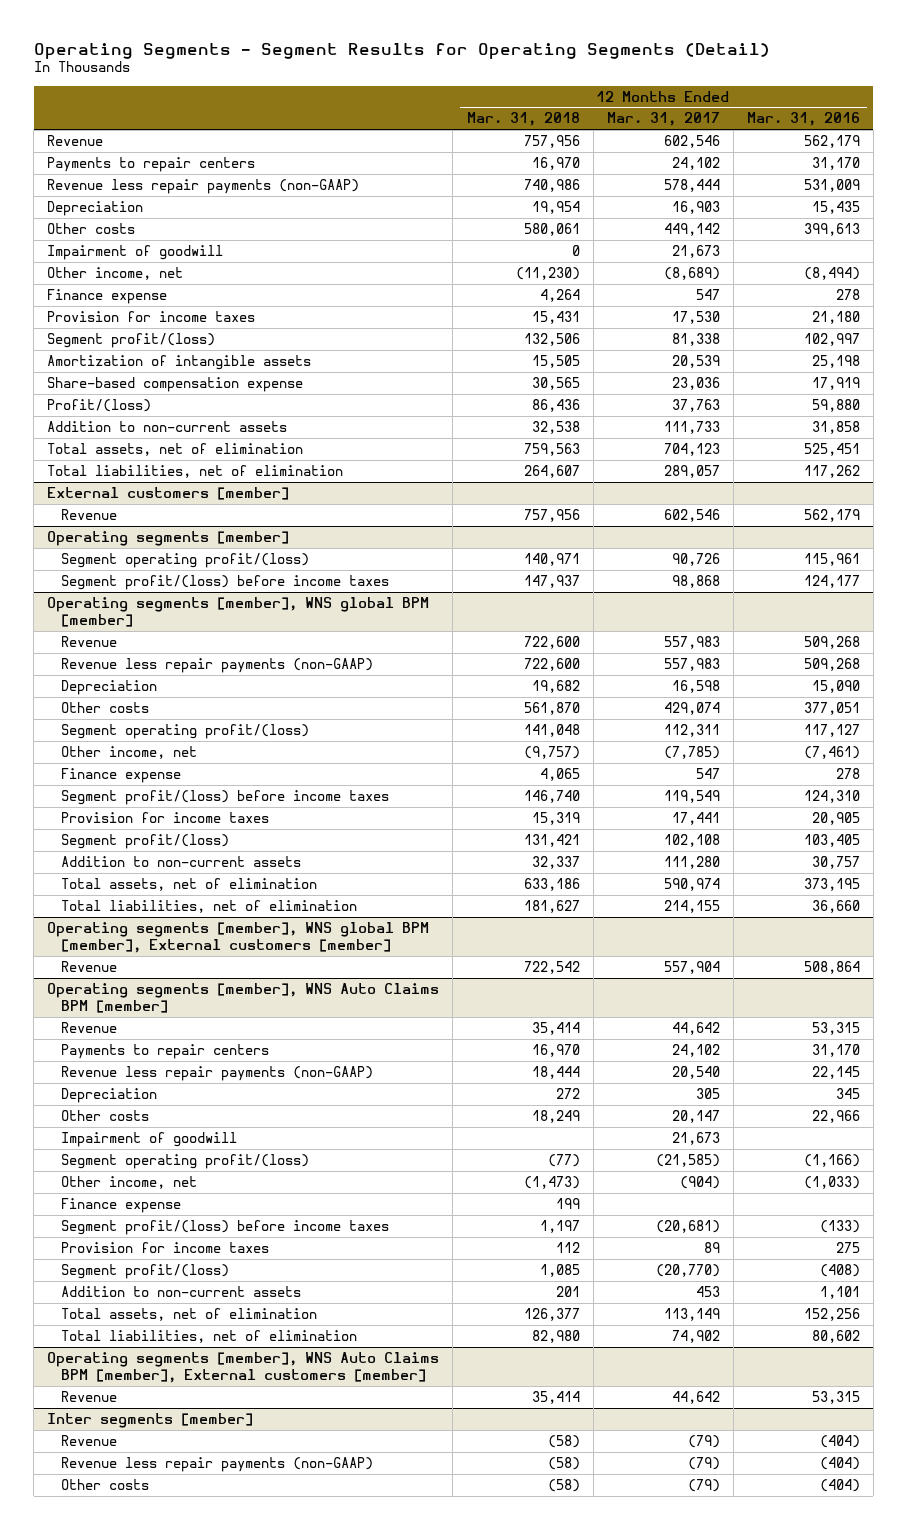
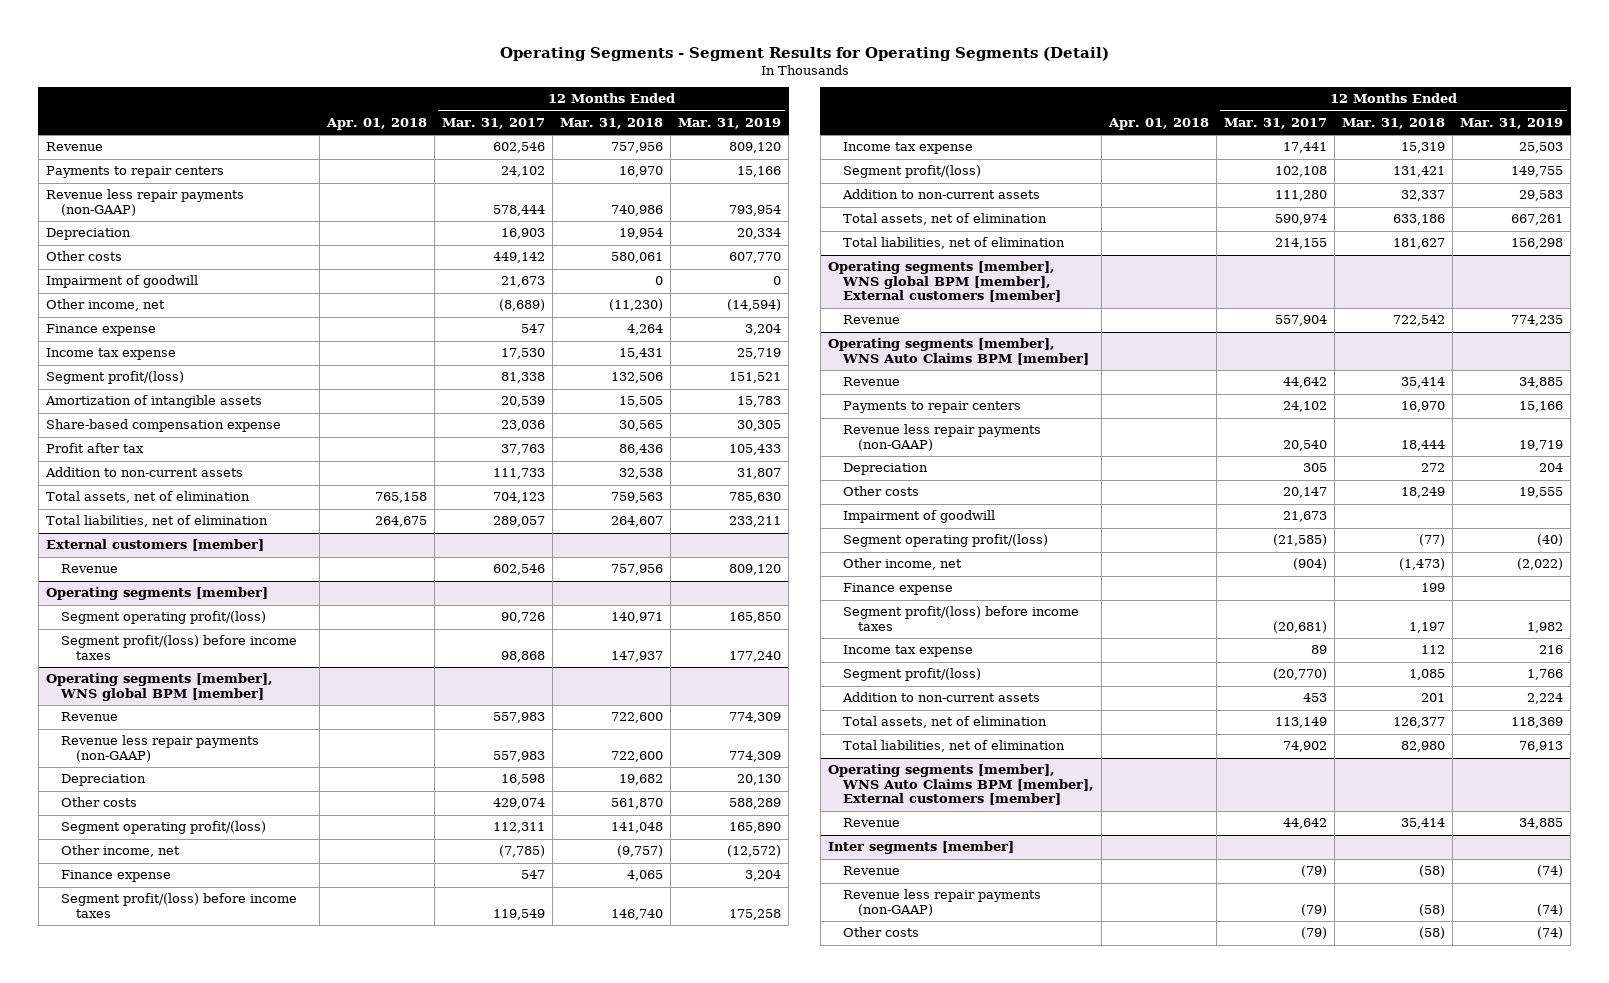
- | 12 Months Ended Mar. 31, 2018 | 12 Months Ended Mar. 31, 2017 | 12 Months Ended Mar. 31, 2016
+ | Apr. 01, 2018 | 12 Months Ended Mar. 31, 2017 | 12 Months Ended Mar. 31, 2018 | 12 Months Ended Mar. 31, 2019
- Provision for income taxes | 15,431 | 17,530 | 21,180
+ Income tax expense | | 17,530 | 15,431 | 25,719
- Profit/(loss) | 86,436 | 37,763 | 59,880
+ Profit after tax | | 37,763 | 86,436 | 105,433
@ Operating segments [member], WNS global BPM [member]
- Provision for income taxes | 15,319 | 17,441 | 20,905
+ Income tax expense | | 17,441 | 15,319 | 25,503
@ Operating segments [member], WNS Auto Claims BPM [member]
- Provision for income taxes | 112 | 89 | 275
+ Income tax expense | | 89 | 112 | 216

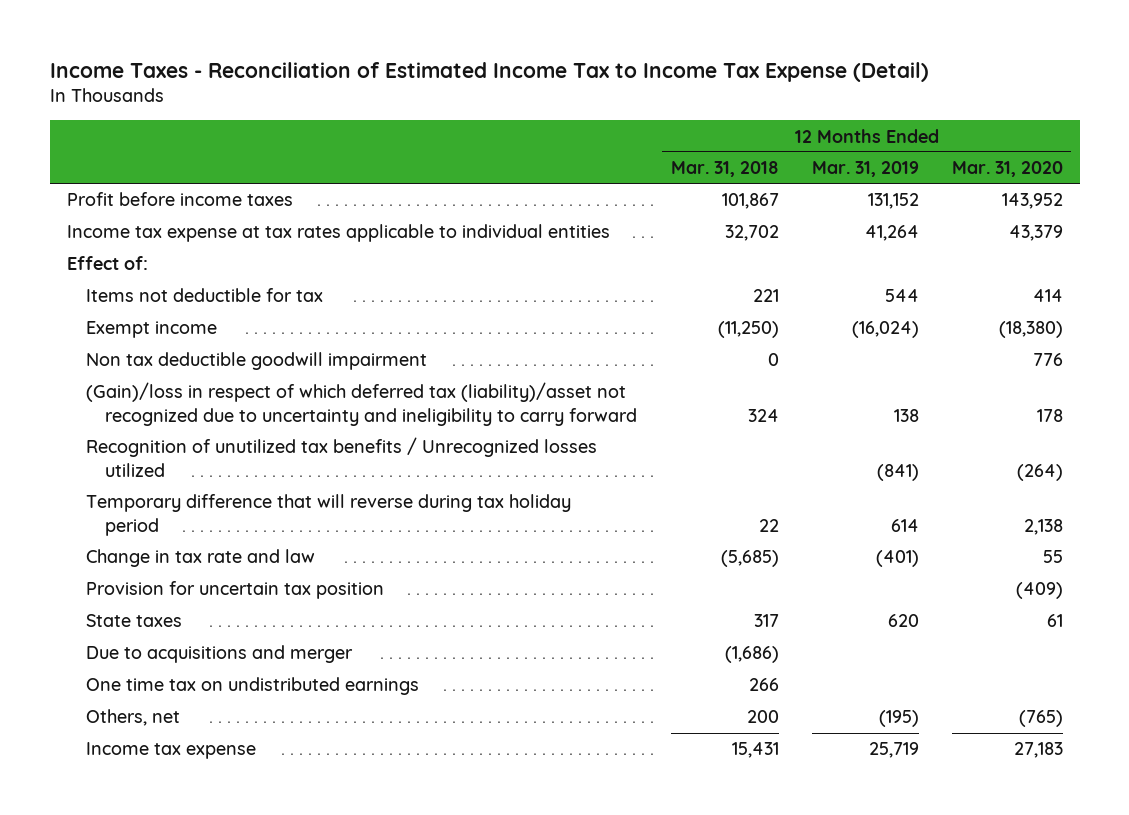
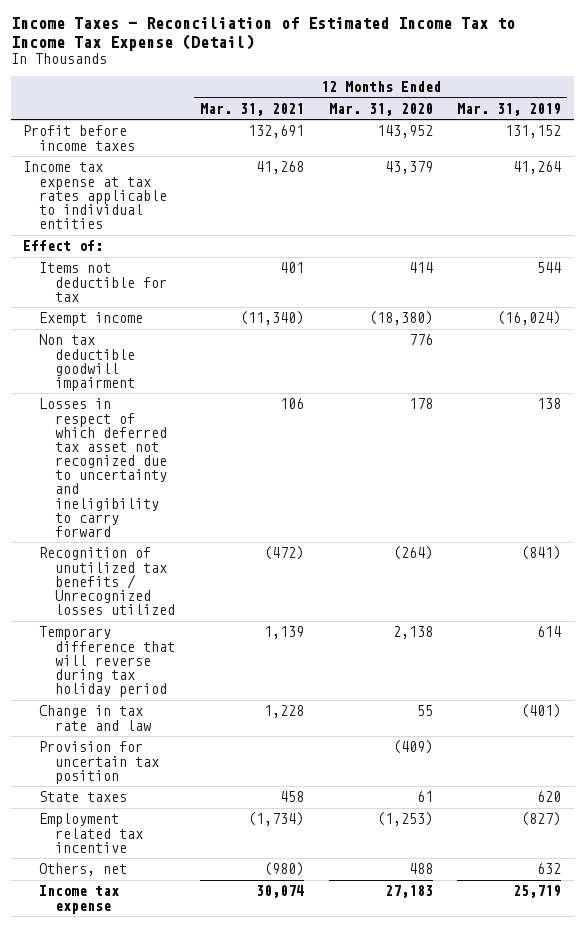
- | 12 Months Ended Mar. 31, 2018 | 12 Months Ended Mar. 31, 2019 | 12 Months Ended Mar. 31, 2020
+ | 12 Months Ended Mar. 31, 2021 | 12 Months Ended Mar. 31, 2020 | 12 Months Ended Mar. 31, 2019
- (Gain)/loss in respect of which deferred tax (liability)/asset not recognized due to uncertainty and ineligibility to carry forward | 324 | 138 | 178
+ Losses in respect of which deferred tax asset not recognized due to uncertainty and ineligibility to carry forward | 106 | 178 | 138
- Due to acquisitions and merger | (1,686) | |
- One time tax on undistributed earnings | 266 | |
- Others, net | 200 | (195) | (765)
+ Employment related tax incentive | (1,734) | (1,253) | (827)
+ Others, net | (980) | 488 | 632

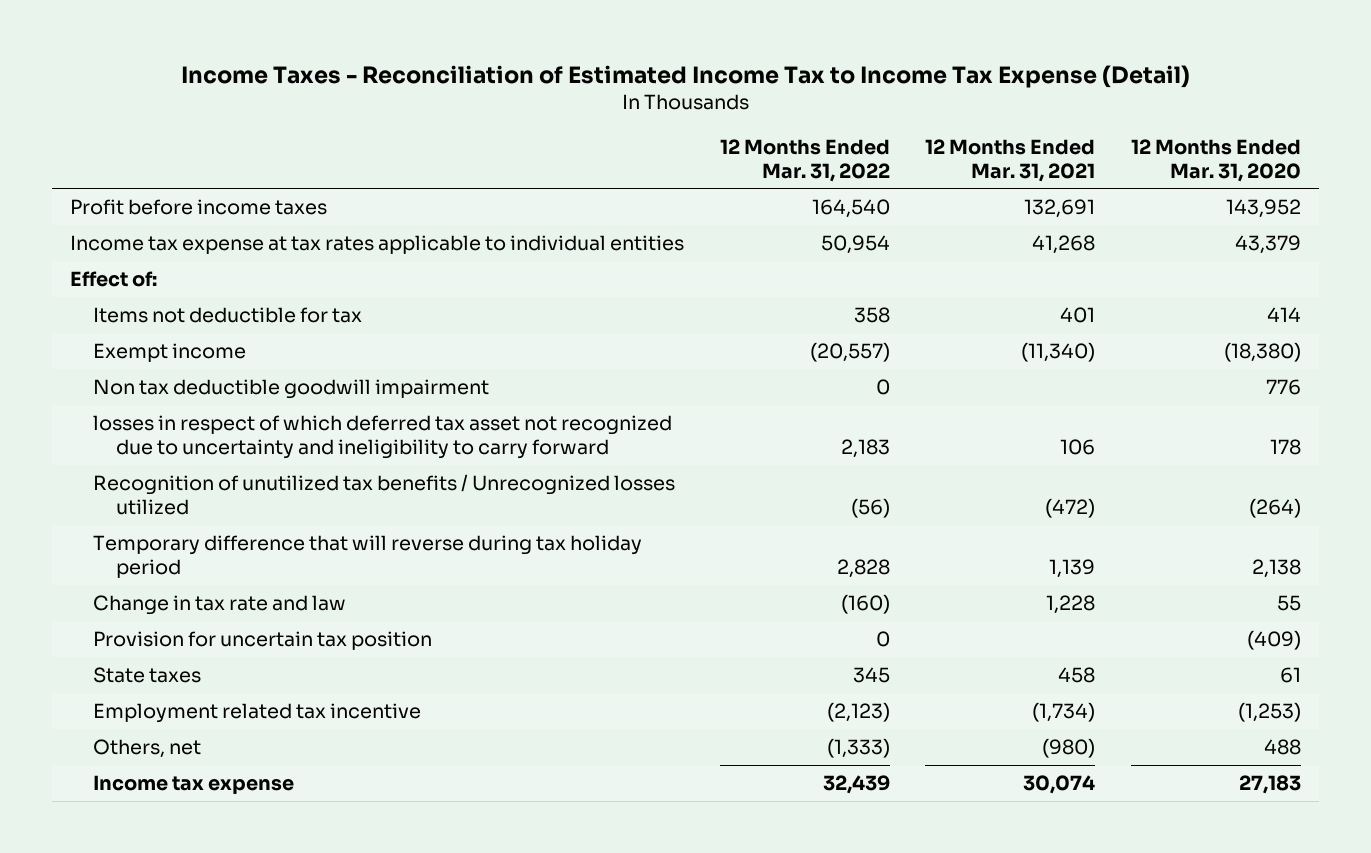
- | 12 Months Ended Mar. 31, 2021 | 12 Months Ended Mar. 31, 2020 | 12 Months Ended Mar. 31, 2019
+ | 12 Months Ended Mar. 31, 2022 | 12 Months Ended Mar. 31, 2021 | 12 Months Ended Mar. 31, 2020
- Losses in respect of which deferred tax asset not recognized due to uncertainty and ineligibility to carry forward | 106 | 178 | 138
+ losses in respect of which deferred tax asset not recognized due to uncertainty and ineligibility to carry forward | 2,183 | 106 | 178

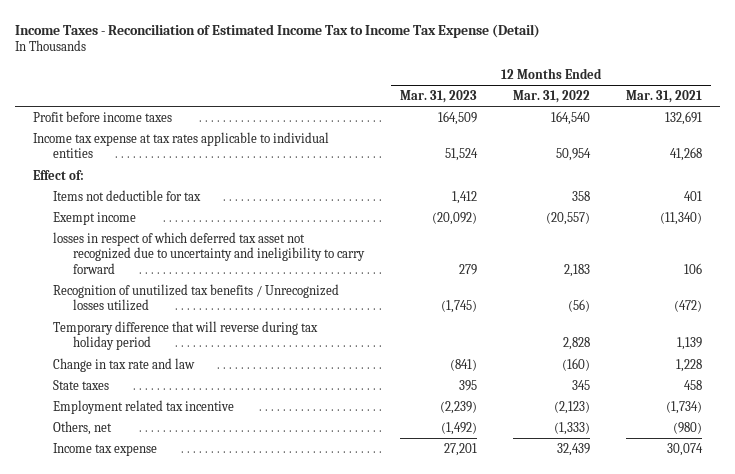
- | 12 Months Ended Mar. 31, 2022 | 12 Months Ended Mar. 31, 2021 | 12 Months Ended Mar. 31, 2020
+ | 12 Months Ended Mar. 31, 2023 | 12 Months Ended Mar. 31, 2022 | 12 Months Ended Mar. 31, 2021
- Non tax deductible goodwill impairment | 0 | | 776
- Provision for uncertain tax position | 0 | | (409)

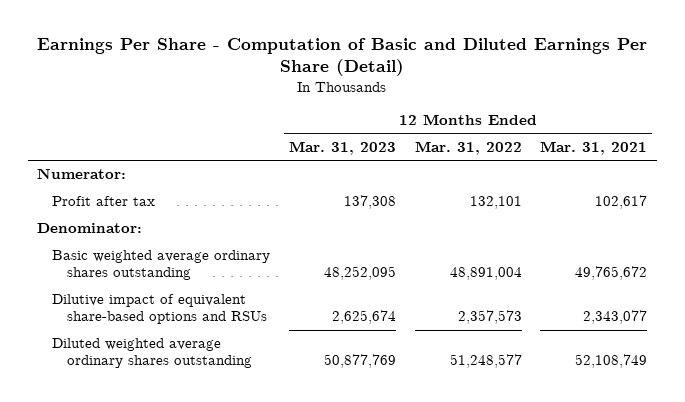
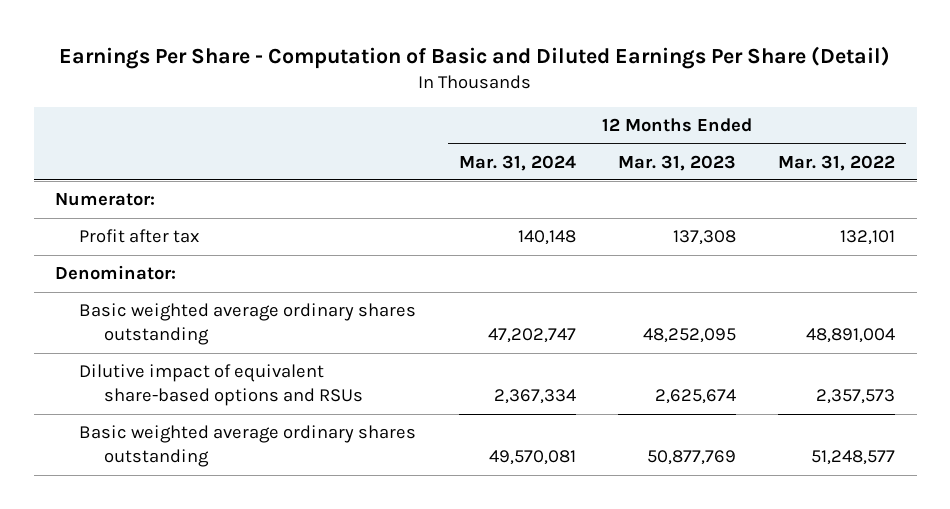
- | 12 Months Ended Mar. 31, 2023 | 12 Months Ended Mar. 31, 2022 | 12 Months Ended Mar. 31, 2021
+ | 12 Months Ended Mar. 31, 2024 | 12 Months Ended Mar. 31, 2023 | 12 Months Ended Mar. 31, 2022
- Diluted weighted average ordinary shares outstanding | 50,877,769 | 51,248,577 | 52,108,749
+ Basic weighted average ordinary shares outstanding | 49,570,081 | 50,877,769 | 51,248,577

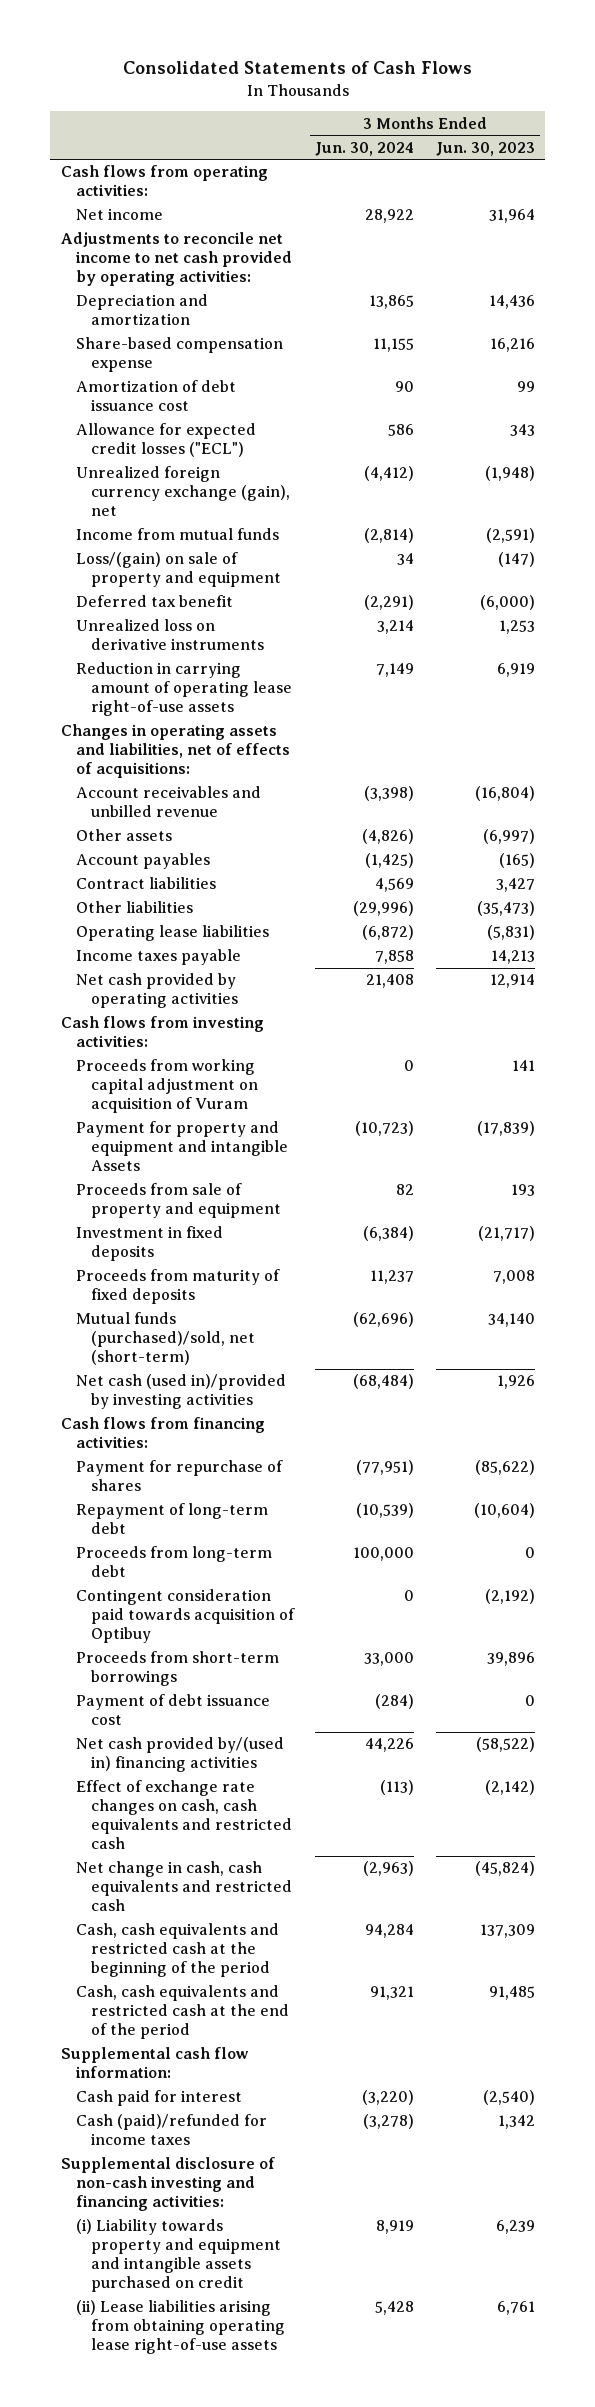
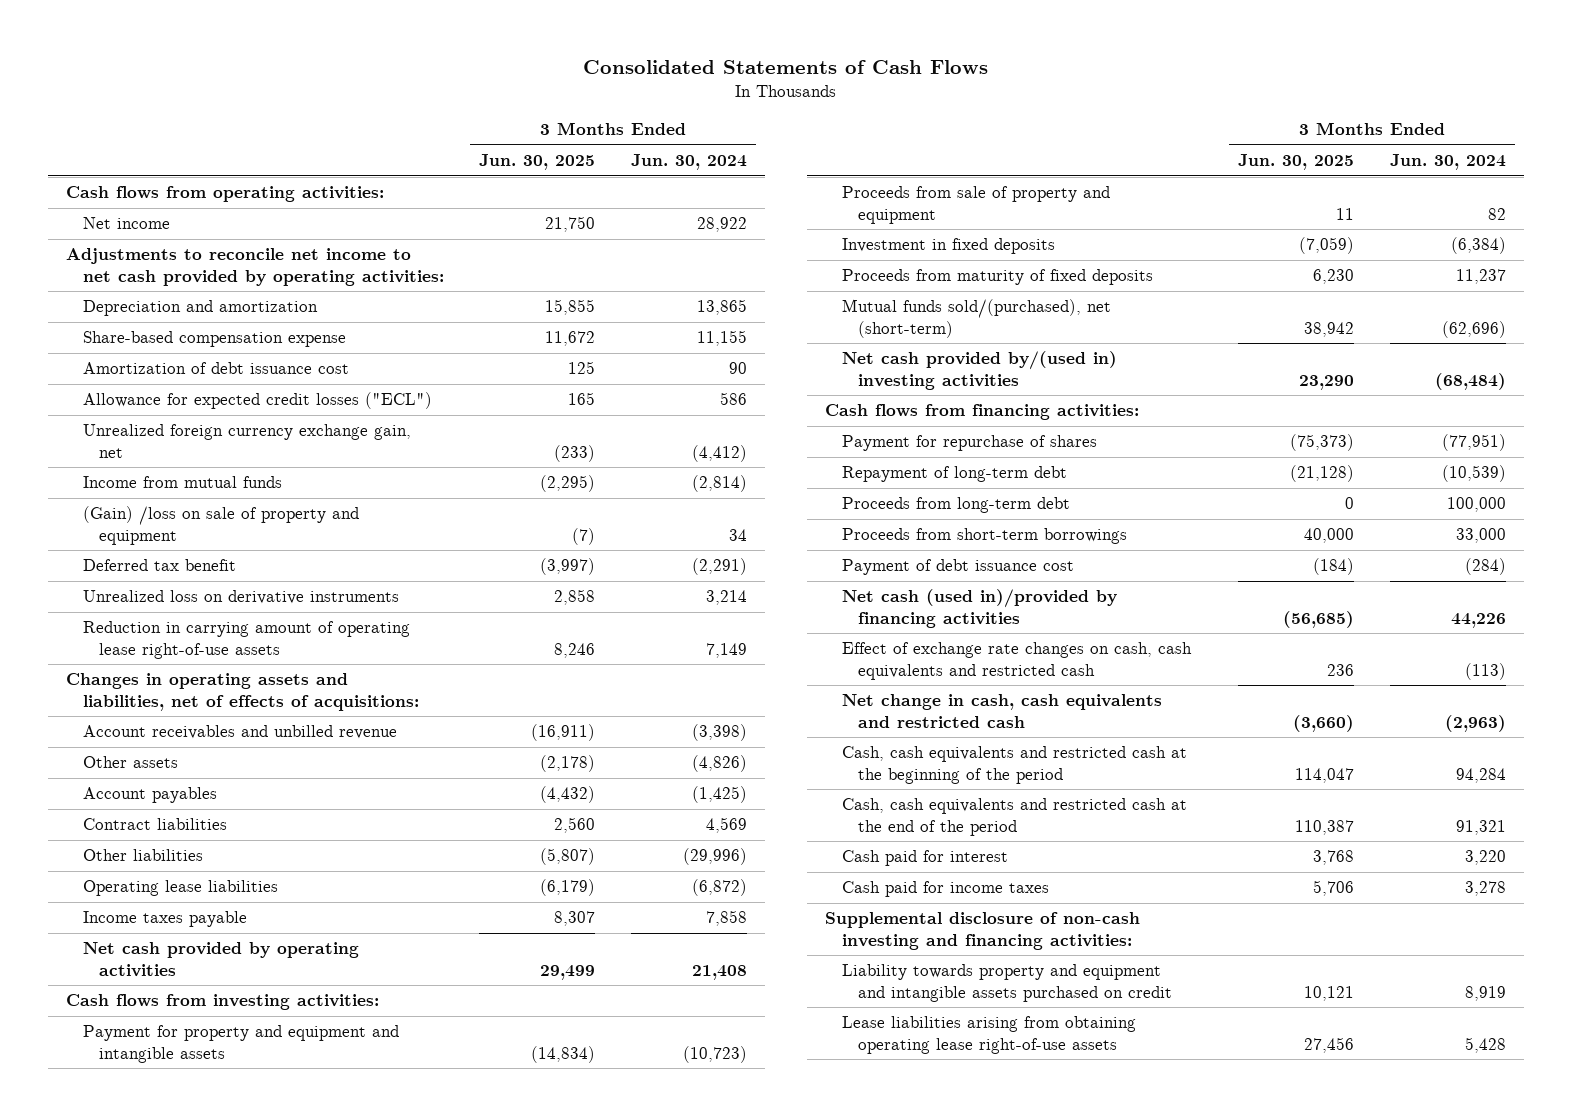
- | 3 Months Ended Jun. 30, 2024 | 3 Months Ended Jun. 30, 2023
+ | 3 Months Ended Jun. 30, 2025 | 3 Months Ended Jun. 30, 2024
- Unrealized foreign currency exchange (gain), net | (4,412) | (1,948)
+ Unrealized foreign currency exchange gain, net | (233) | (4,412)
- Loss/(gain) on sale of property and equipment | 34 | (147)
+ (Gain) /loss on sale of property and equipment | (7) | 34
- Proceeds from working capital adjustment on acquisition of Vuram | 0 | 141
- Payment for property and equipment and intangible Assets | (10,723) | (17,839)
+ Payment for property and equipment and intangible assets | (14,834) | (10,723)
- Mutual funds (purchased)/sold, net (short-term) | (62,696) | 34,140
- Net cash (used in)/provided by investing activities | (68,484) | 1,926
+ Mutual funds sold/(purchased), net (short-term) | 38,942 | (62,696)
+ Net cash provided by/(used in) investing activities | 23,290 | (68,484)
- Contingent consideration paid towards acquisition of Optibuy | 0 | (2,192)
- Net cash provided by/(used in) financing activities | 44,226 | (58,522)
+ Net cash (used in)/provided by financing activities | (56,685) | 44,226
- Supplemental cash flow information:
- Cash paid for interest | (3,220) | (2,540)
- Cash (paid)/refunded for income taxes | (3,278) | 1,342
+ Cash paid for interest | 3,768 | 3,220
+ Cash paid for income taxes | 5,706 | 3,278
- (i) Liability towards property and equipment and intangible assets purchased on credit | 8,919 | 6,239
- (ii) Lease liabilities arising from obtaining operating lease right-of-use assets | 5,428 | 6,761
+ Liability towards property and equipment and intangible assets purchased on credit | 10,121 | 8,919
+ Lease liabilities arising from obtaining operating lease right-of-use assets | 27,456 | 5,428

